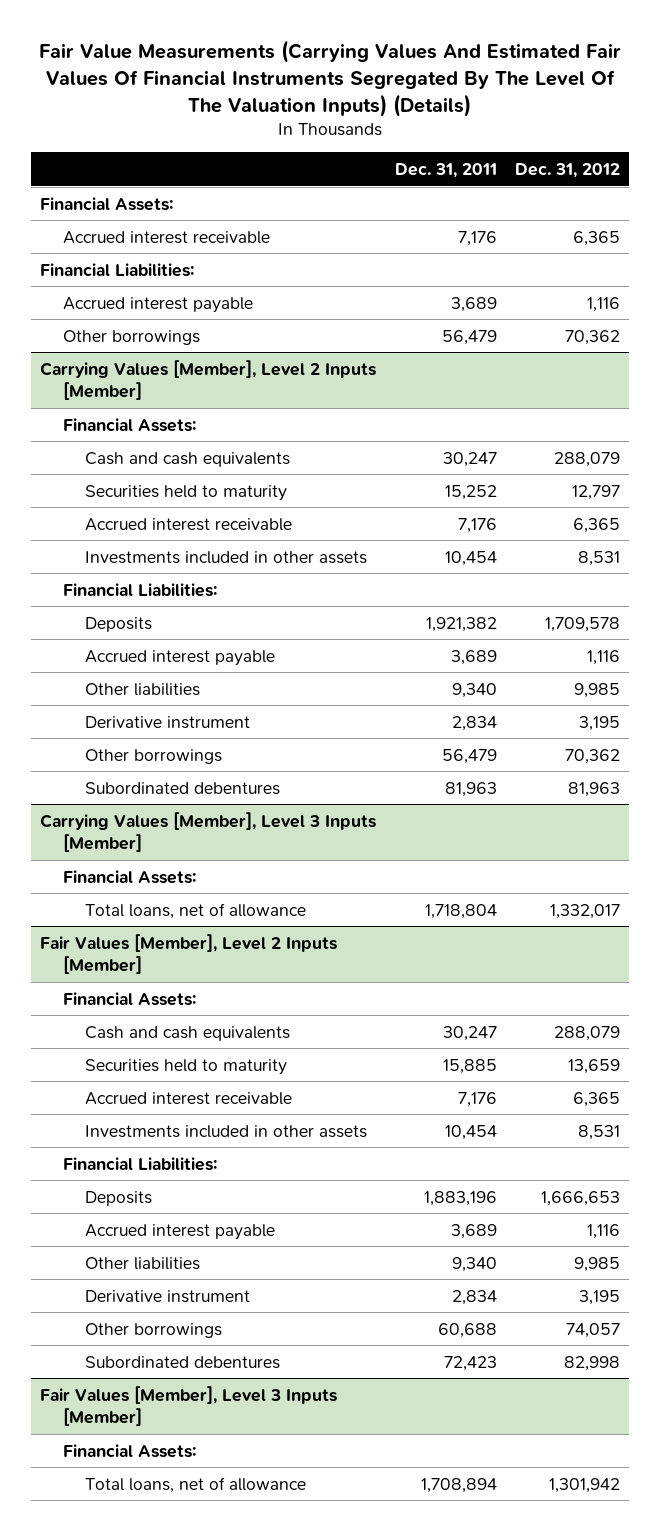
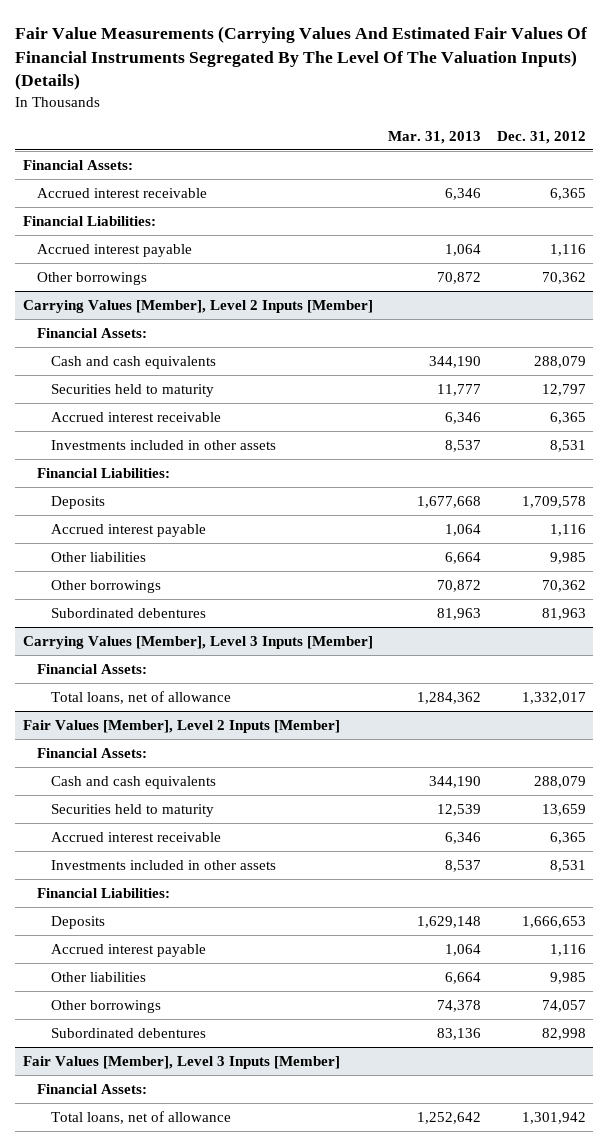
- | Dec. 31, 2011 | Dec. 31, 2012
+ | Mar. 31, 2013 | Dec. 31, 2012
@ Carrying Values [Member], Level 2 Inputs [Member]
- Derivative instrument | 2,834 | 3,195
@ Fair Values [Member], Level 2 Inputs [Member]
- Derivative instrument | 2,834 | 3,195

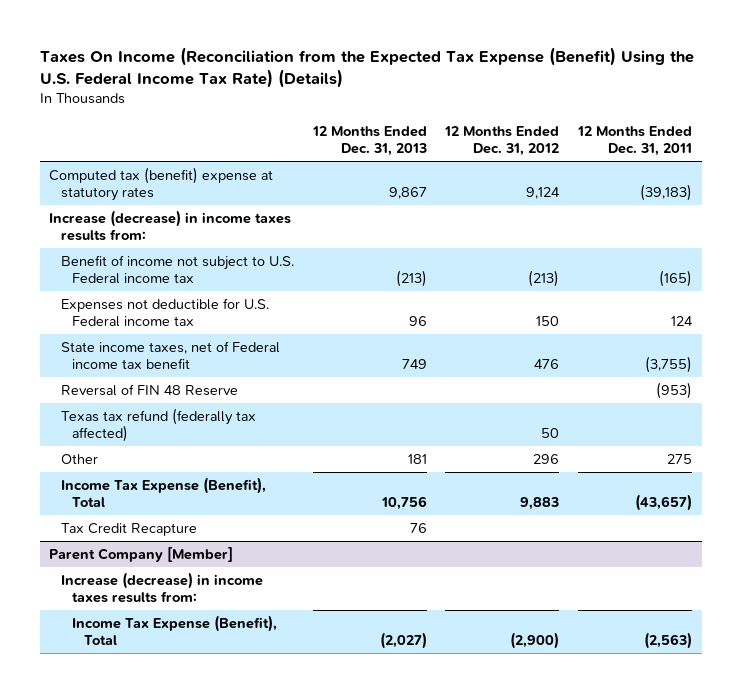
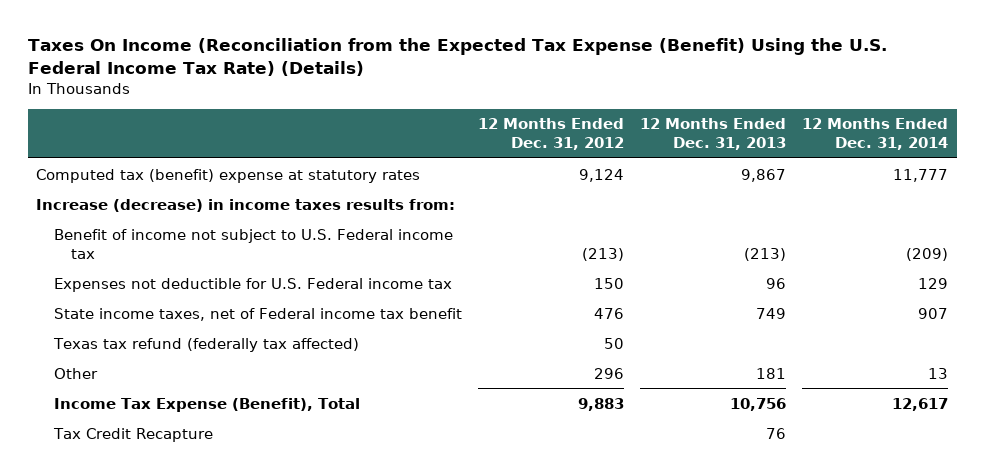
- | 12 Months Ended Dec. 31, 2013 | 12 Months Ended Dec. 31, 2012 | 12 Months Ended Dec. 31, 2011
+ | 12 Months Ended Dec. 31, 2012 | 12 Months Ended Dec. 31, 2013 | 12 Months Ended Dec. 31, 2014
- Reversal of FIN 48 Reserve | | | (953)
- Parent Company [Member]
- Increase (decrease) in income taxes results from:
- Income Tax Expense (Benefit), Total | (2,027) | (2,900) | (2,563)

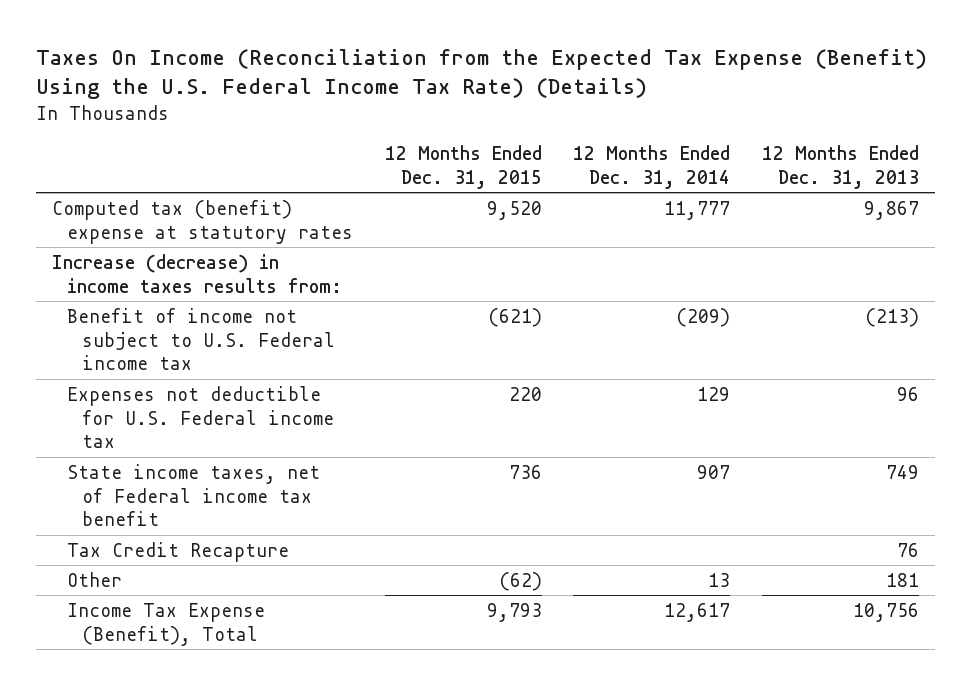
- | 12 Months Ended Dec. 31, 2012 | 12 Months Ended Dec. 31, 2013 | 12 Months Ended Dec. 31, 2014
+ | 12 Months Ended Dec. 31, 2015 | 12 Months Ended Dec. 31, 2014 | 12 Months Ended Dec. 31, 2013
- Texas tax refund (federally tax affected) | 50 | |
moved up: Tax Credit Recapture | | | 76

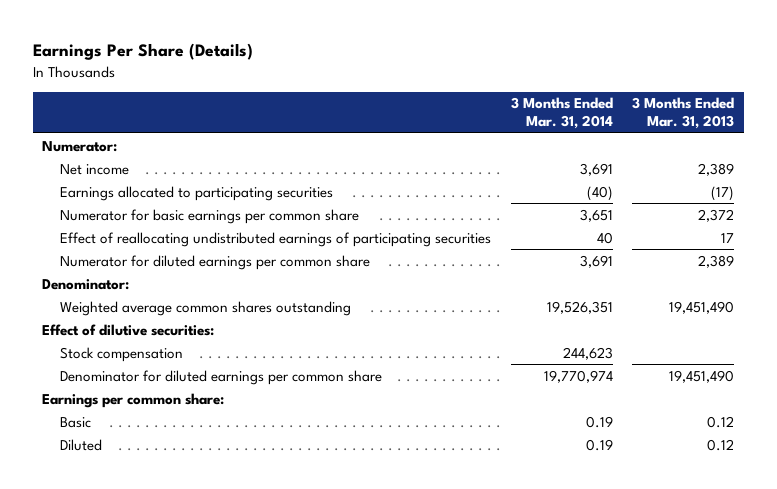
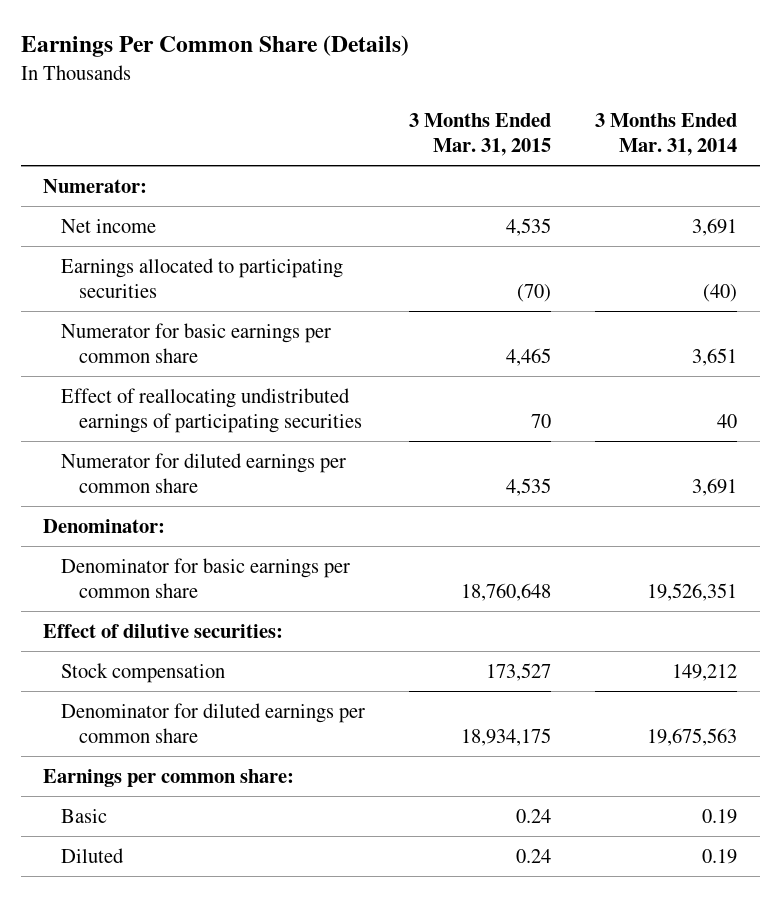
- Earnings Per Share (Details)
+ Earnings Per Common Share (Details)
- | 3 Months Ended Mar. 31, 2014 | 3 Months Ended Mar. 31, 2013
+ | 3 Months Ended Mar. 31, 2015 | 3 Months Ended Mar. 31, 2014
- Weighted average common shares outstanding | 19,526,351 | 19,451,490
+ Denominator for basic earnings per common share | 18,760,648 | 19,526,351
- Stock compensation | 244,623 |
- Denominator for diluted earnings per common share | 19,770,974 | 19,451,490
+ Stock compensation | 173,527 | 149,212
+ Denominator for diluted earnings per common share | 18,934,175 | 19,675,563

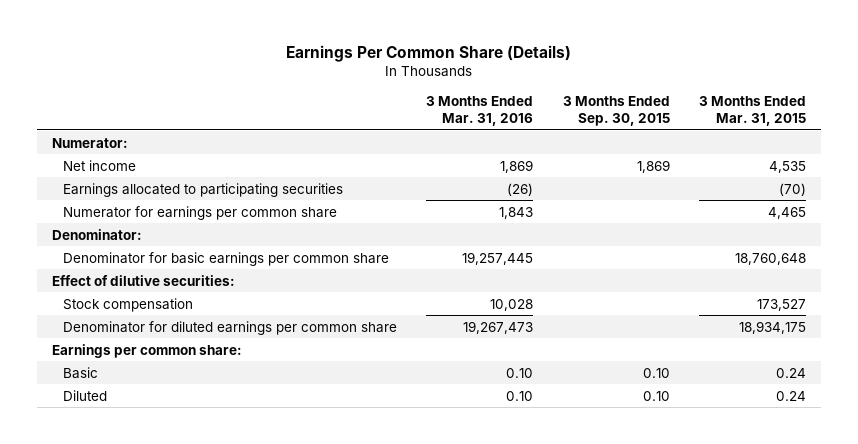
- | 3 Months Ended Mar. 31, 2015 | 3 Months Ended Mar. 31, 2014
+ | 3 Months Ended Mar. 31, 2016 | 3 Months Ended Sep. 30, 2015 | 3 Months Ended Mar. 31, 2015
- Numerator for basic earnings per common share | 4,465 | 3,651
- Effect of reallocating undistributed earnings of participating securities | 70 | 40
- Numerator for diluted earnings per common share | 4,535 | 3,691
+ Numerator for earnings per common share | 1,843 | | 4,465

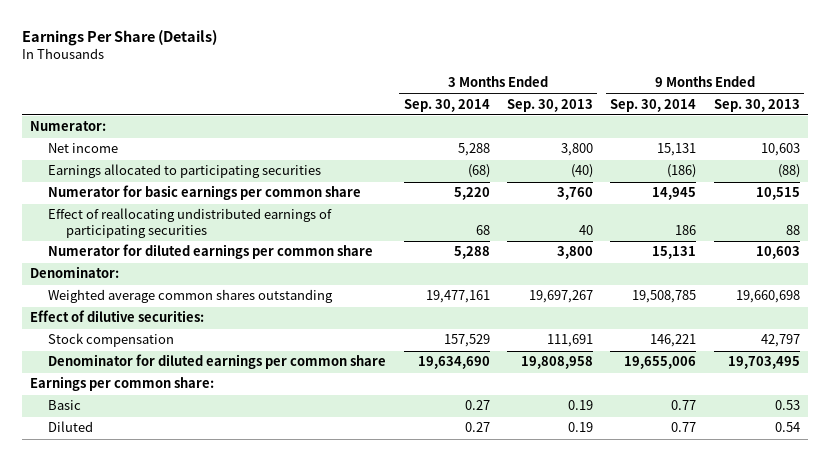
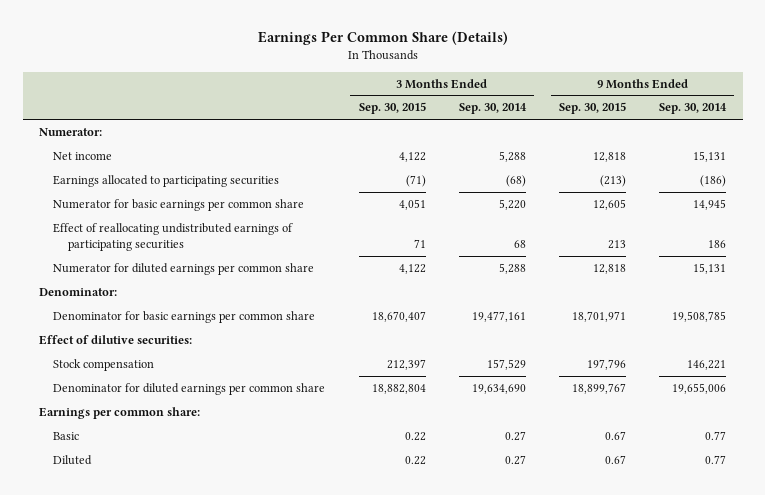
- Earnings Per Share (Details)
+ Earnings Per Common Share (Details)
- | 3 Months Ended Sep. 30, 2014 | 3 Months Ended Sep. 30, 2013 | 9 Months Ended Sep. 30, 2014 | 9 Months Ended Sep. 30, 2013
+ | 3 Months Ended Sep. 30, 2015 | 3 Months Ended Sep. 30, 2014 | 9 Months Ended Sep. 30, 2015 | 9 Months Ended Sep. 30, 2014
- Weighted average common shares outstanding | 19,477,161 | 19,697,267 | 19,508,785 | 19,660,698
+ Denominator for basic earnings per common share | 18,670,407 | 19,477,161 | 18,701,971 | 19,508,785

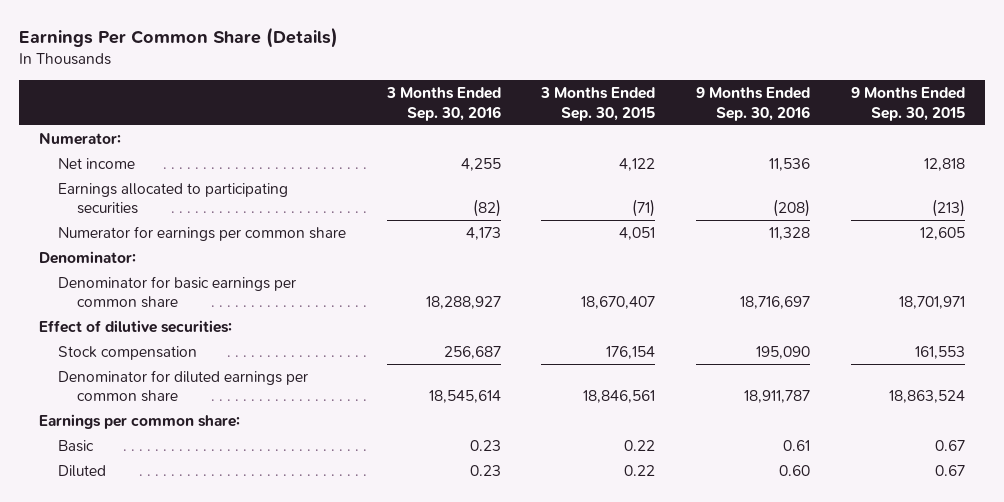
- | 3 Months Ended Sep. 30, 2015 | 3 Months Ended Sep. 30, 2014 | 9 Months Ended Sep. 30, 2015 | 9 Months Ended Sep. 30, 2014
+ | 3 Months Ended Sep. 30, 2016 | 3 Months Ended Sep. 30, 2015 | 9 Months Ended Sep. 30, 2016 | 9 Months Ended Sep. 30, 2015
- Numerator for basic earnings per common share | 4,051 | 5,220 | 12,605 | 14,945
- Effect of reallocating undistributed earnings of participating securities | 71 | 68 | 213 | 186
- Numerator for diluted earnings per common share | 4,122 | 5,288 | 12,818 | 15,131
+ Numerator for earnings per common share | 4,173 | 4,051 | 11,328 | 12,605
- Stock compensation | 212,397 | 157,529 | 197,796 | 146,221
- Denominator for diluted earnings per common share | 18,882,804 | 19,634,690 | 18,899,767 | 19,655,006
+ Stock compensation | 256,687 | 176,154 | 195,090 | 161,553
+ Denominator for diluted earnings per common share | 18,545,614 | 18,846,561 | 18,911,787 | 18,863,524

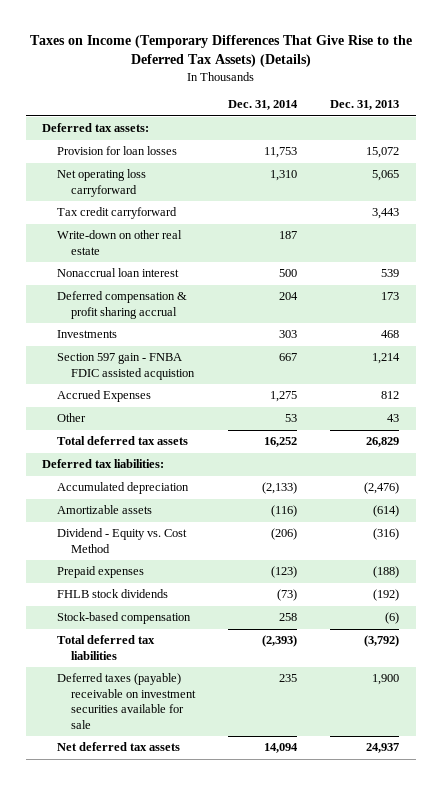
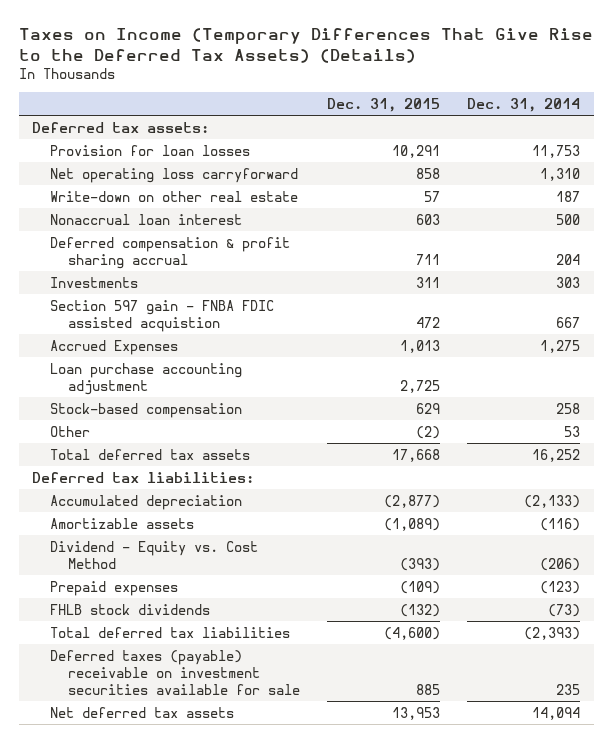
- | Dec. 31, 2014 | Dec. 31, 2013
+ | Dec. 31, 2015 | Dec. 31, 2014
- Tax credit carryforward | | 3,443
+ Loan purchase accounting adjustment | 2,725 |
moved up: Stock-based compensation | 629 | 258

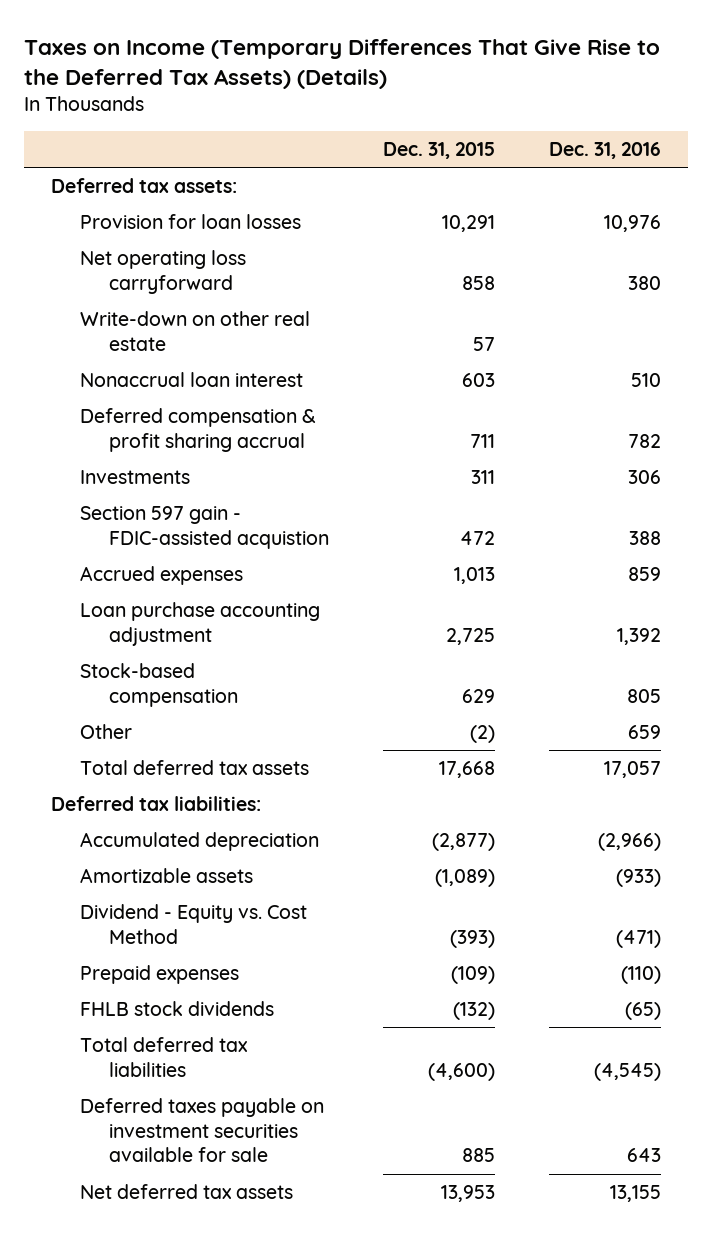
- | Dec. 31, 2015 | Dec. 31, 2014
+ | Dec. 31, 2015 | Dec. 31, 2016
- Section 597 gain - FNBA FDIC assisted acquistion | 472 | 667
- Accrued Expenses | 1,013 | 1,275
+ Section 597 gain - FDIC-assisted acquistion | 472 | 388
+ Accrued expenses | 1,013 | 859
- Deferred taxes (payable) receivable on investment securities available for sale | 885 | 235
+ Deferred taxes payable on investment securities available for sale | 885 | 643

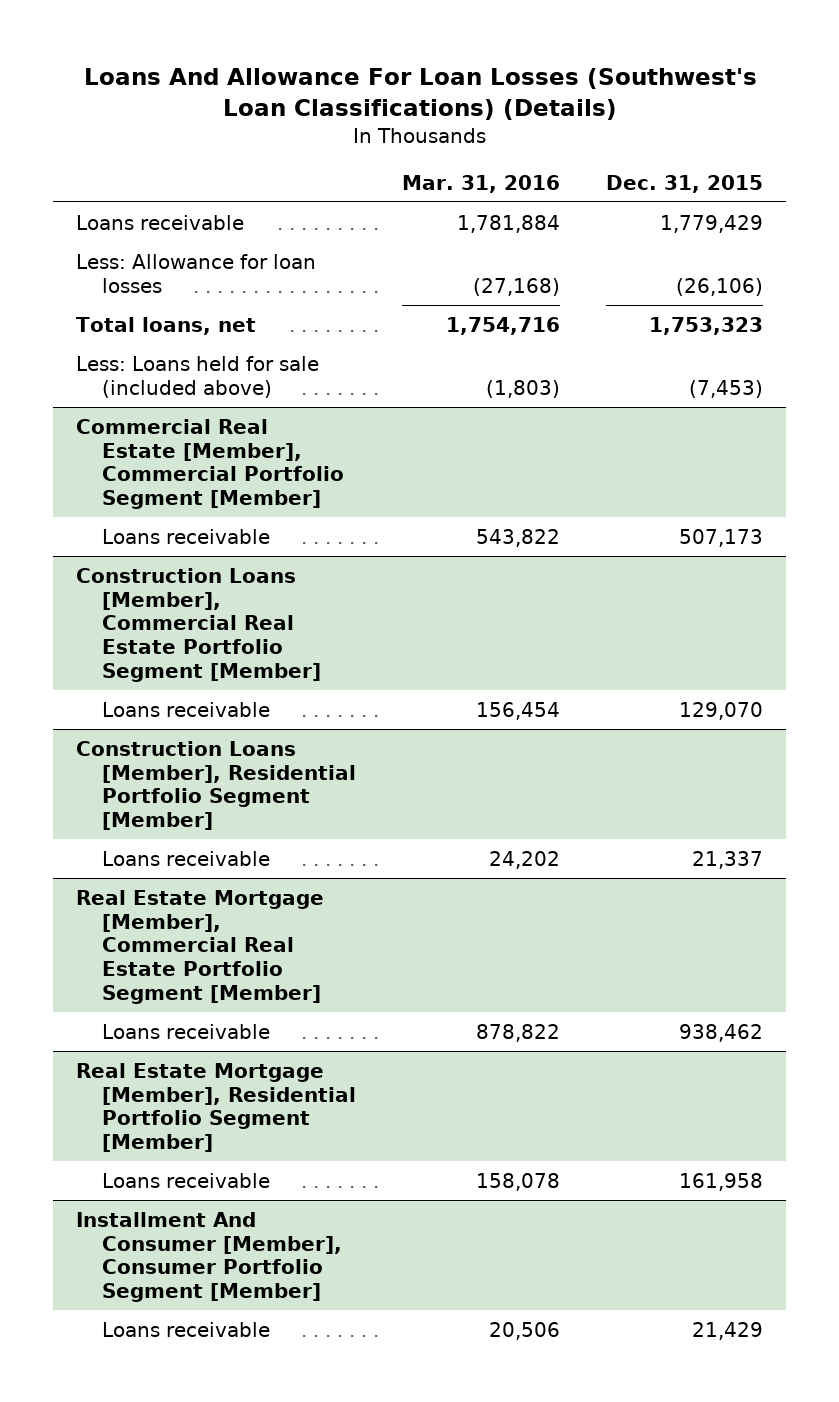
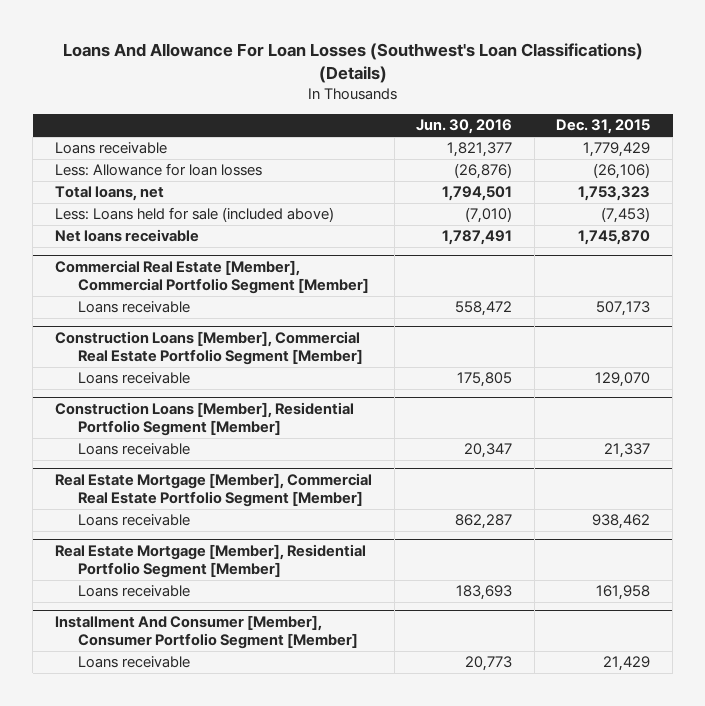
- | Mar. 31, 2016 | Dec. 31, 2015
+ | Jun. 30, 2016 | Dec. 31, 2015
+ Net loans receivable | 1,787,491 | 1,745,870

